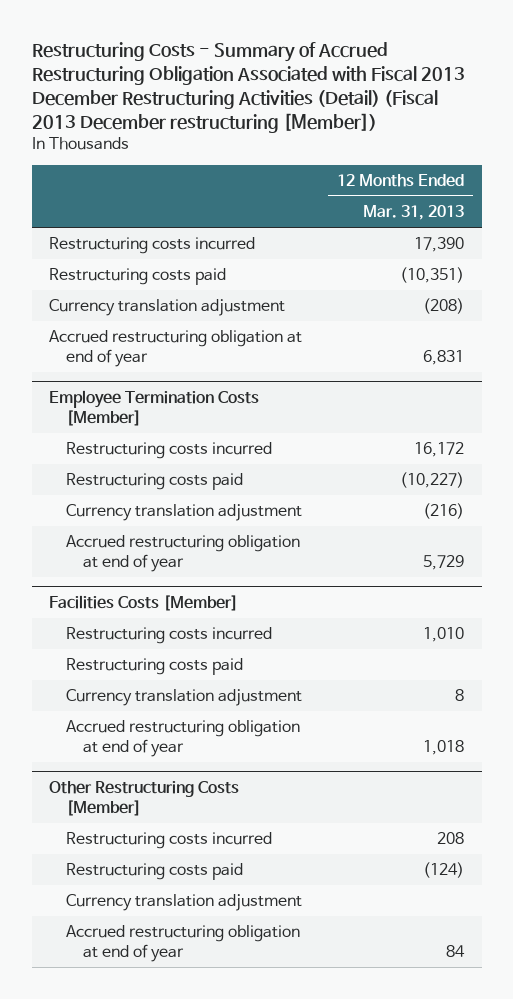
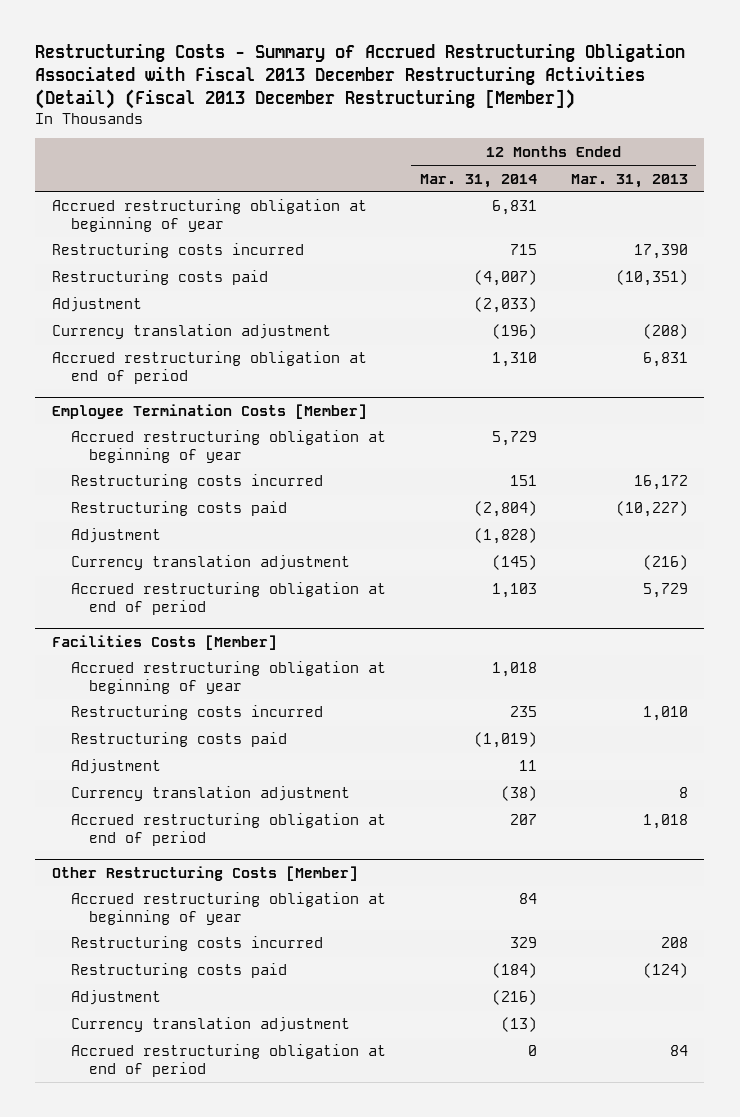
- Restructuring Costs - Summary of Accrued Restructuring Obligation Associated with Fiscal 2013 December Restructuring Activities (Detail) (Fiscal 2013 December restructuring [Member])
+ Restructuring Costs - Summary of Accrued Restructuring Obligation Associated with Fiscal 2013 December Restructuring Activities (Detail) (Fiscal 2013 December Restructuring [Member])
- | 12 Months Ended Mar. 31, 2013
+ | 12 Months Ended Mar. 31, 2014 | 12 Months Ended Mar. 31, 2013
+ Accrued restructuring obligation at beginning of year | 6,831 |
+ Adjustment | (2,033) |
- Accrued restructuring obligation at end of year | 6,831
+ Accrued restructuring obligation at end of period | 1,310 | 6,831
@ Employee Termination Costs [Member]
+ Accrued restructuring obligation at beginning of year | 5,729 |
+ Adjustment | (1,828) |
- Accrued restructuring obligation at end of year | 5,729
+ Accrued restructuring obligation at end of period | 1,103 | 5,729
@ Facilities Costs [Member]
+ Accrued restructuring obligation at beginning of year | 1,018 |
+ Adjustment | 11 |
- Accrued restructuring obligation at end of year | 1,018
+ Accrued restructuring obligation at end of period | 207 | 1,018
@ Other Restructuring Costs [Member]
+ Accrued restructuring obligation at beginning of year | 84 |
+ Adjustment | (216) |
- Accrued restructuring obligation at end of year | 84
+ Accrued restructuring obligation at end of period | 0 | 84

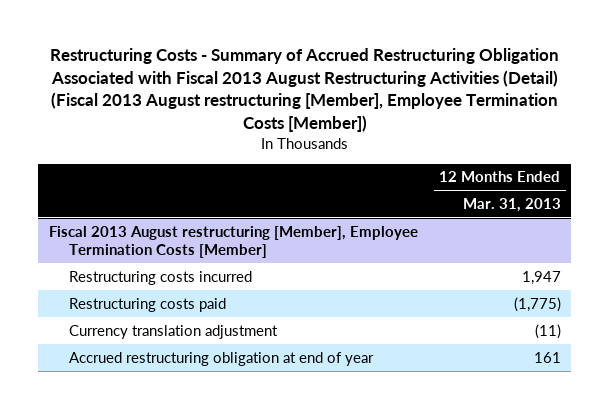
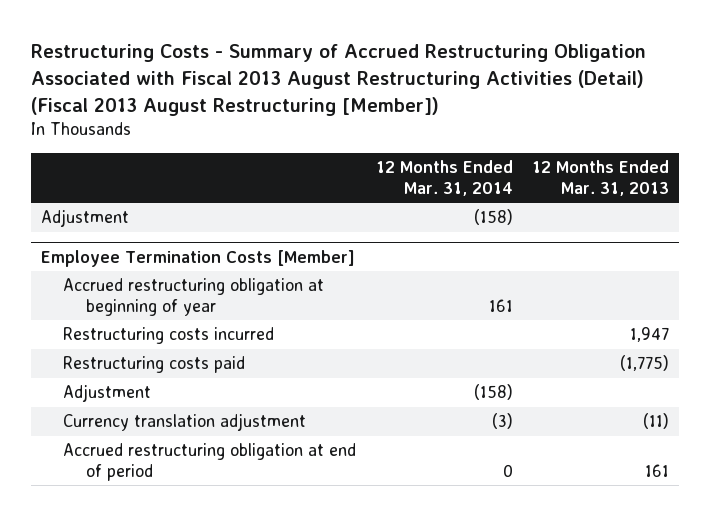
- Restructuring Costs - Summary of Accrued Restructuring Obligation Associated with Fiscal 2013 August Restructuring Activities (Detail) (Fiscal 2013 August restructuring [Member], Employee Termination Costs [Member])
+ Restructuring Costs - Summary of Accrued Restructuring Obligation Associated with Fiscal 2013 August Restructuring Activities (Detail) (Fiscal 2013 August Restructuring [Member])
- | 12 Months Ended Mar. 31, 2013
+ | 12 Months Ended Mar. 31, 2014 | 12 Months Ended Mar. 31, 2013
- Fiscal 2013 August restructuring [Member], Employee Termination Costs [Member]
+ Adjustment | (158) |
+ Employee Termination Costs [Member]
+ Accrued restructuring obligation at beginning of year | 161 |
+ Adjustment | (158) |
- Accrued restructuring obligation at end of year | 161
+ Accrued restructuring obligation at end of period | 0 | 161

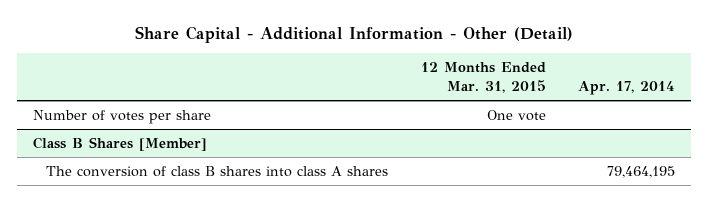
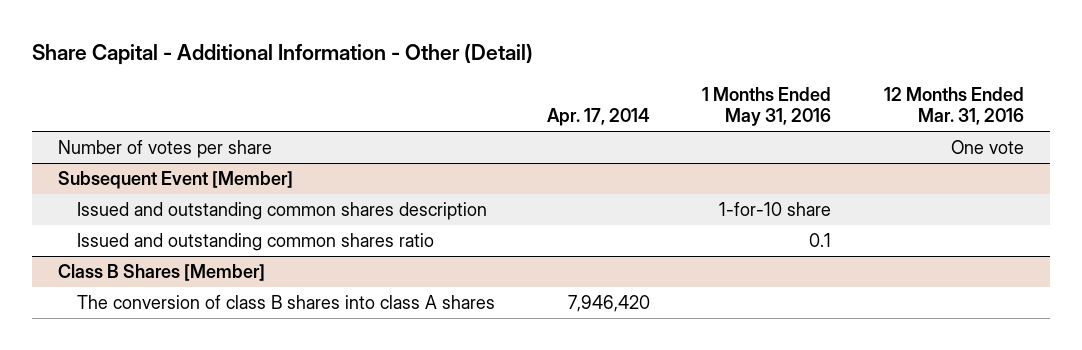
- | 12 Months Ended Mar. 31, 2015 | Apr. 17, 2014
+ | Apr. 17, 2014 | 1 Months Ended May 31, 2016 | 12 Months Ended Mar. 31, 2016
+ Subsequent Event [Member]
+ Issued and outstanding common shares description | | 1-for-10 share |
+ Issued and outstanding common shares ratio | | 0.1 |
@ Class B Shares [Member]
- The conversion of class B shares into class A shares | | 79,464,195
+ The conversion of class B shares into class A shares | 7,946,420 | |

